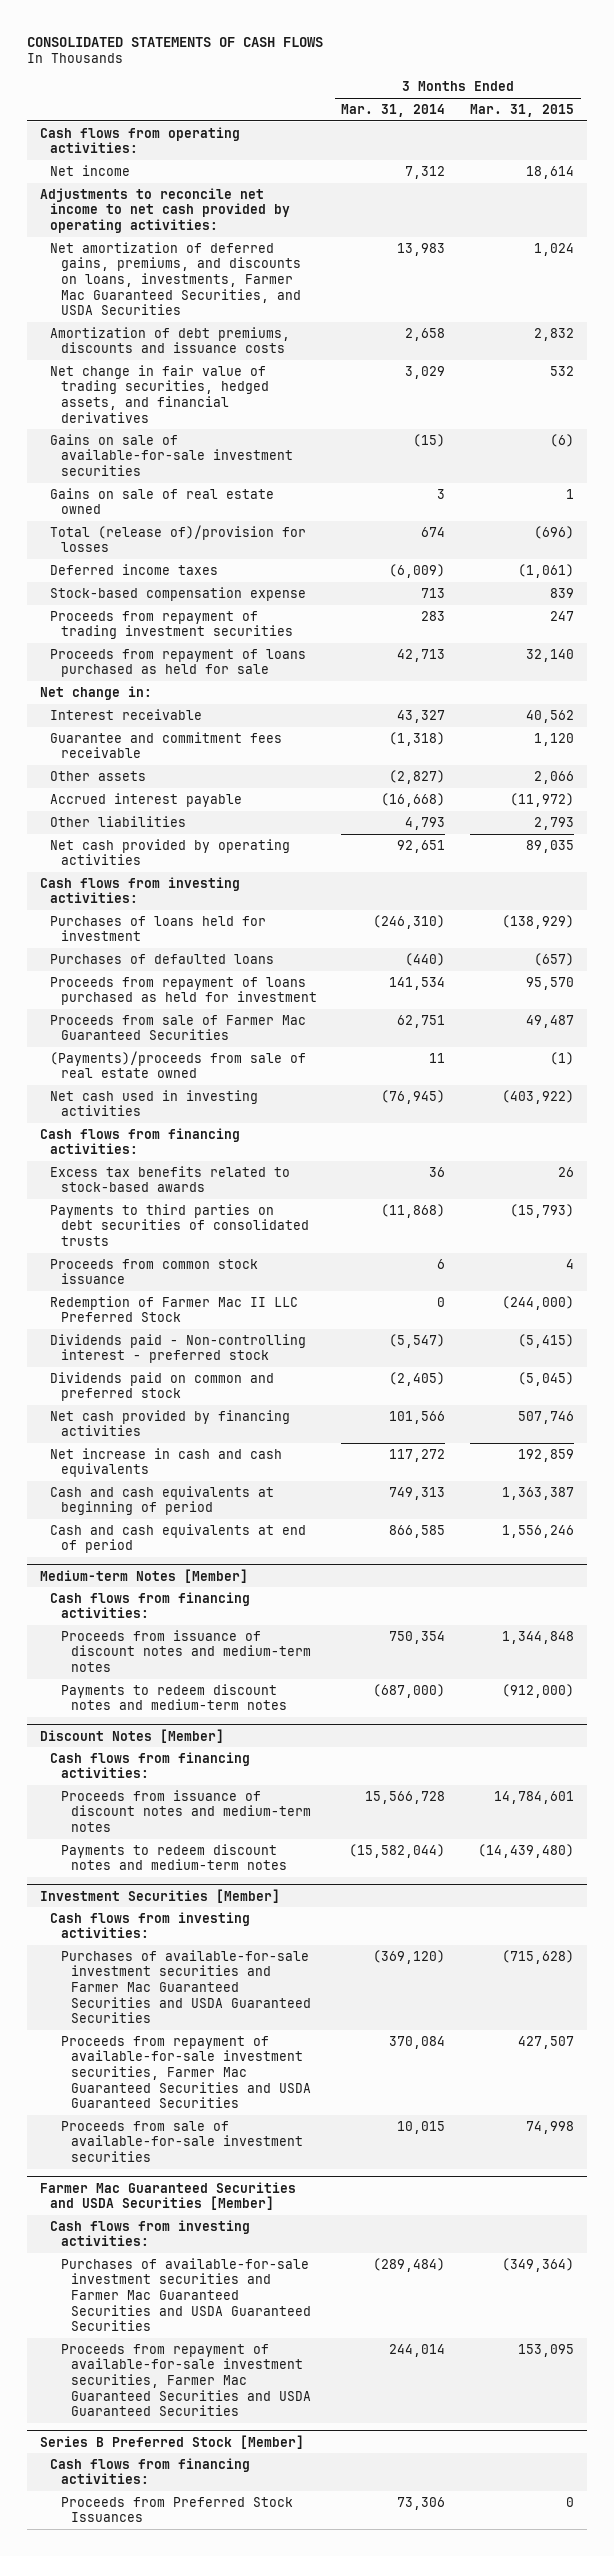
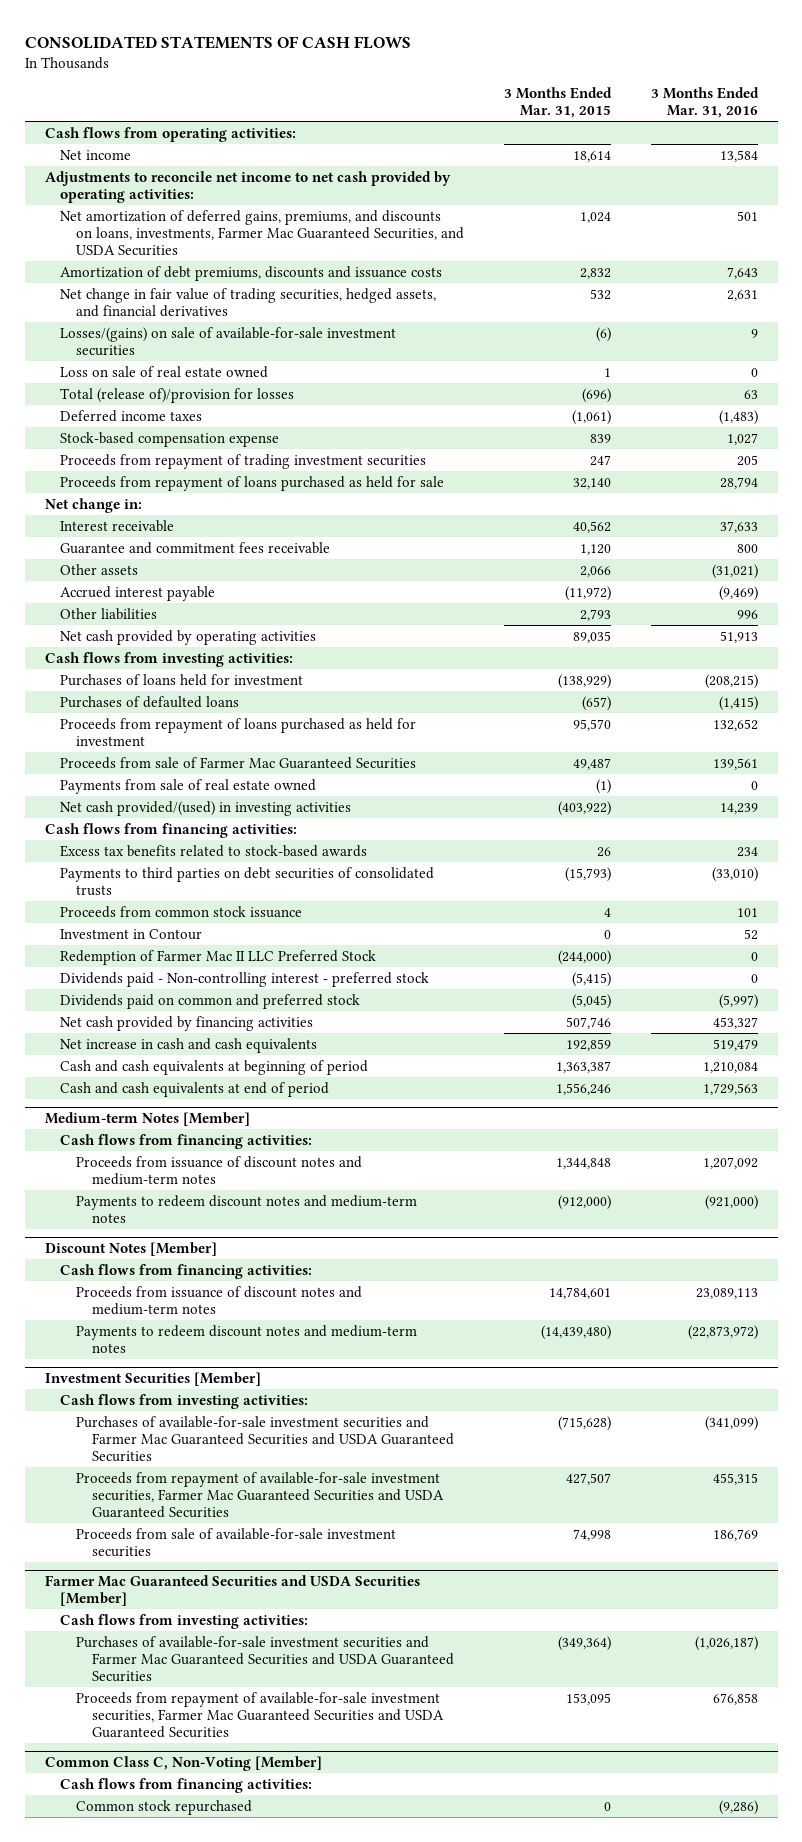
- | 3 Months Ended Mar. 31, 2014 | 3 Months Ended Mar. 31, 2015
+ | 3 Months Ended Mar. 31, 2015 | 3 Months Ended Mar. 31, 2016
- Gains on sale of available-for-sale investment securities | (15) | (6)
- Gains on sale of real estate owned | 3 | 1
+ Losses/(gains) on sale of available-for-sale investment securities | (6) | 9
+ Loss on sale of real estate owned | 1 | 0
- (Payments)/proceeds from sale of real estate owned | 11 | (1)
- Net cash used in investing activities | (76,945) | (403,922)
+ Payments from sale of real estate owned | (1) | 0
+ Net cash provided/(used) in investing activities | (403,922) | 14,239
+ Investment in Contour | 0 | 52
- Series B Preferred Stock [Member]
+ Common Class C, Non-Voting [Member]
- Proceeds from Preferred Stock Issuances | 73,306 | 0
+ Common stock repurchased | 0 | (9,286)

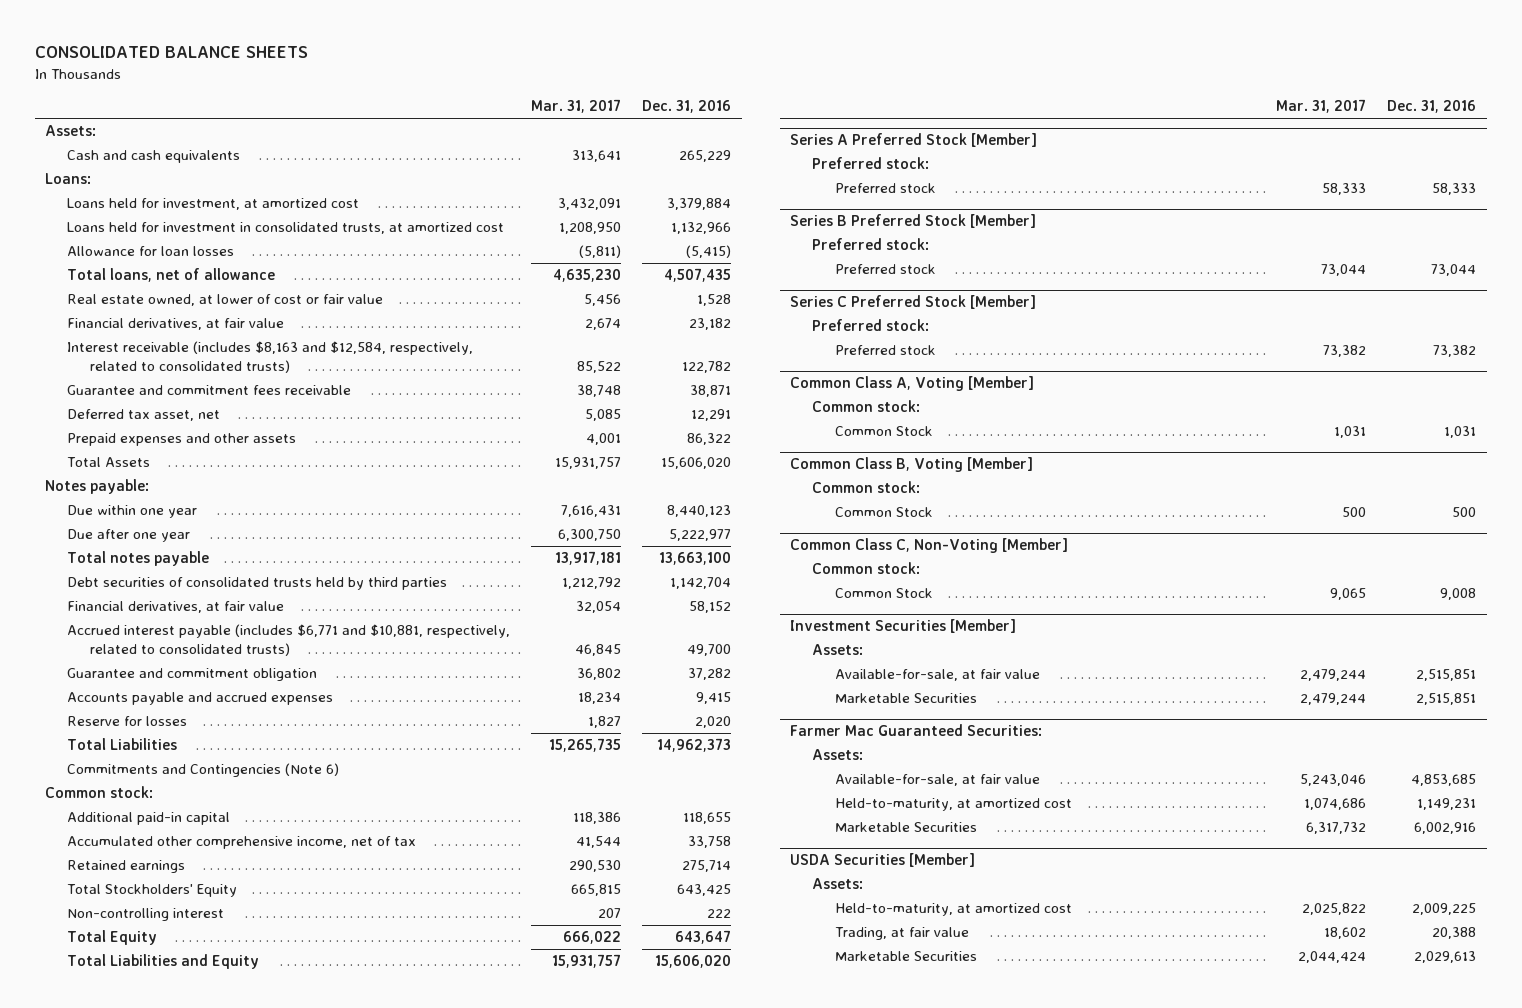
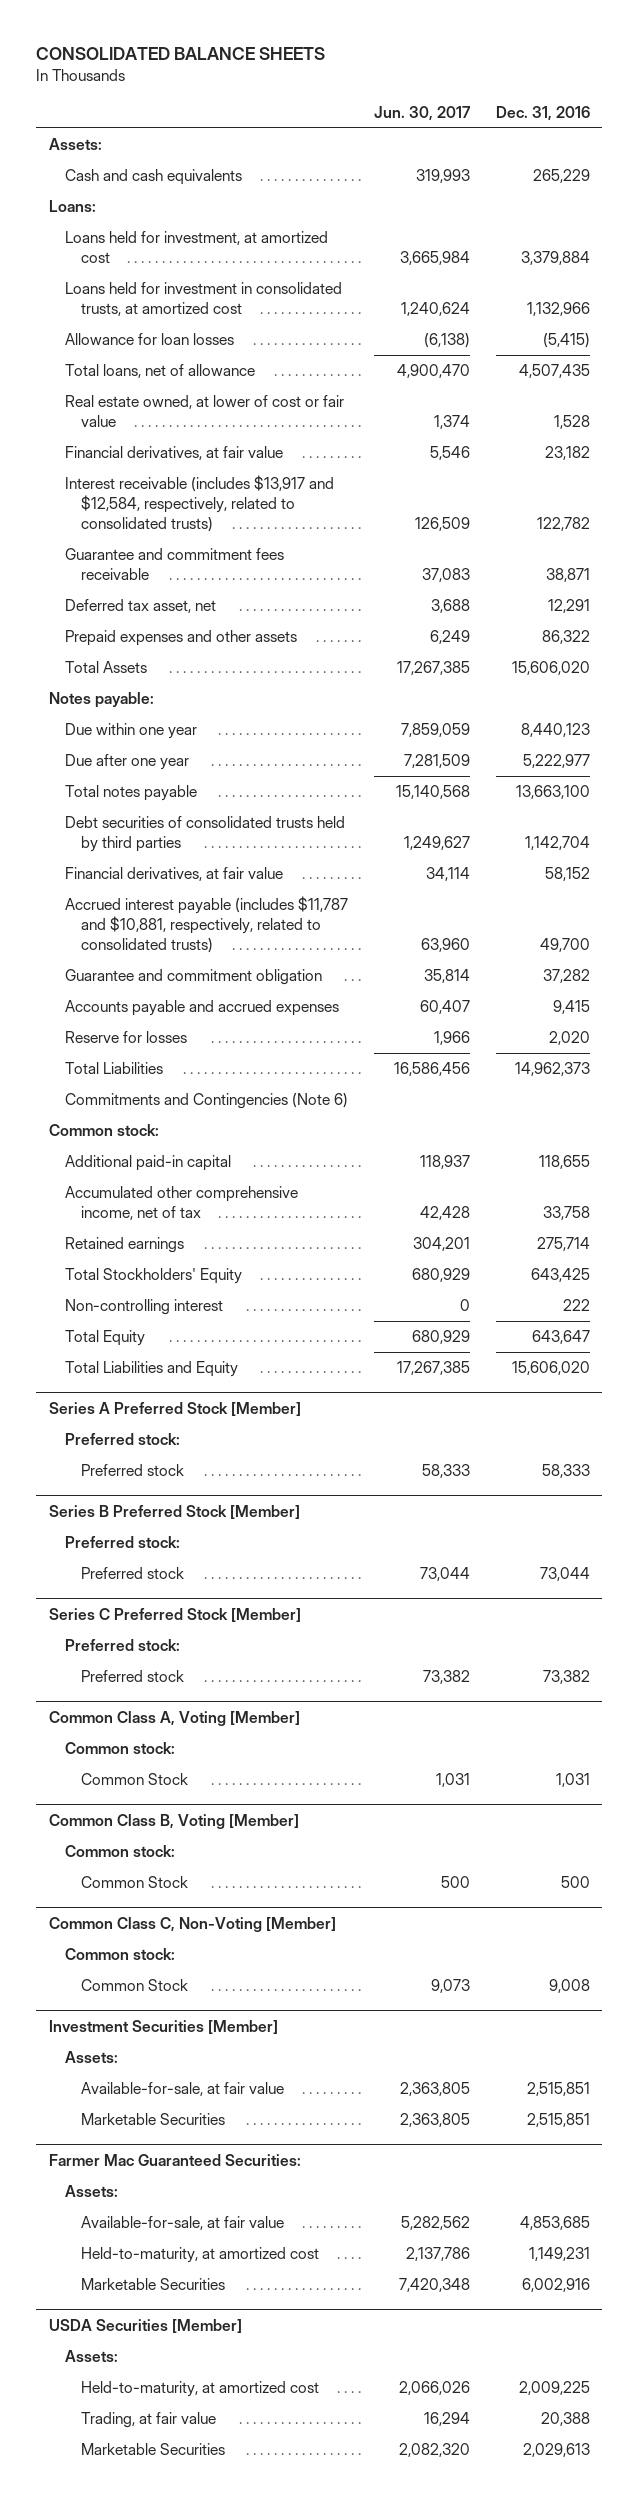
- | Mar. 31, 2017 | Dec. 31, 2016
+ | Jun. 30, 2017 | Dec. 31, 2016
- Interest receivable (includes $8,163 and $12,584, respectively, related to consolidated trusts) | 85,522 | 122,782
+ Interest receivable (includes $13,917 and $12,584, respectively, related to consolidated trusts) | 126,509 | 122,782
- Accrued interest payable (includes $6,771 and $10,881, respectively, related to consolidated trusts) | 46,845 | 49,700
+ Accrued interest payable (includes $11,787 and $10,881, respectively, related to consolidated trusts) | 63,960 | 49,700

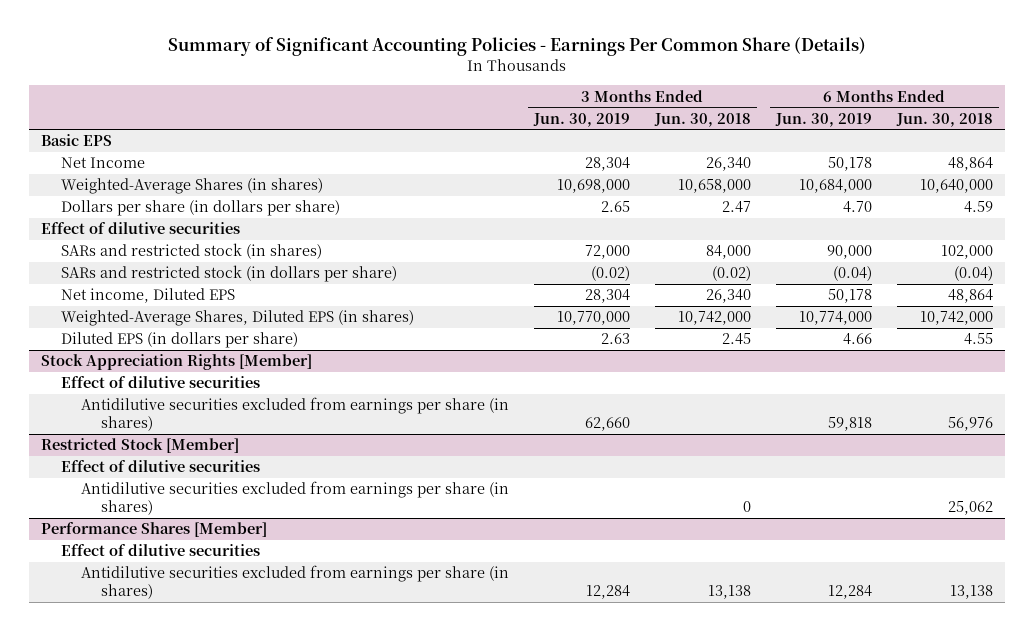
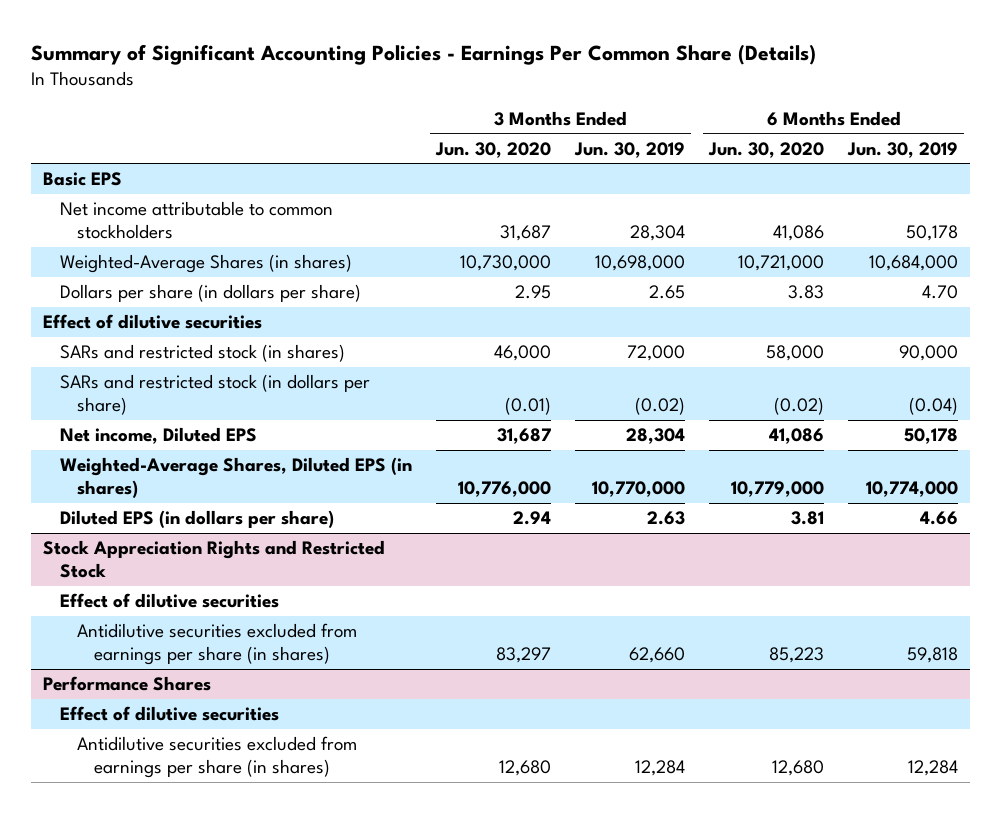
- | 3 Months Ended Jun. 30, 2019 | 3 Months Ended Jun. 30, 2018 | 6 Months Ended Jun. 30, 2019 | 6 Months Ended Jun. 30, 2018
+ | 3 Months Ended Jun. 30, 2020 | 3 Months Ended Jun. 30, 2019 | 6 Months Ended Jun. 30, 2020 | 6 Months Ended Jun. 30, 2019
- Net Income | 28,304 | 26,340 | 50,178 | 48,864
+ Net income attributable to common stockholders | 31,687 | 28,304 | 41,086 | 50,178
- Stock Appreciation Rights [Member]
+ Stock Appreciation Rights and Restricted Stock
- Restricted Stock [Member]
- Effect of dilutive securities
- Antidilutive securities excluded from earnings per share (in shares) | | 0 | | 25,062
- Performance Shares [Member]
+ Performance Shares

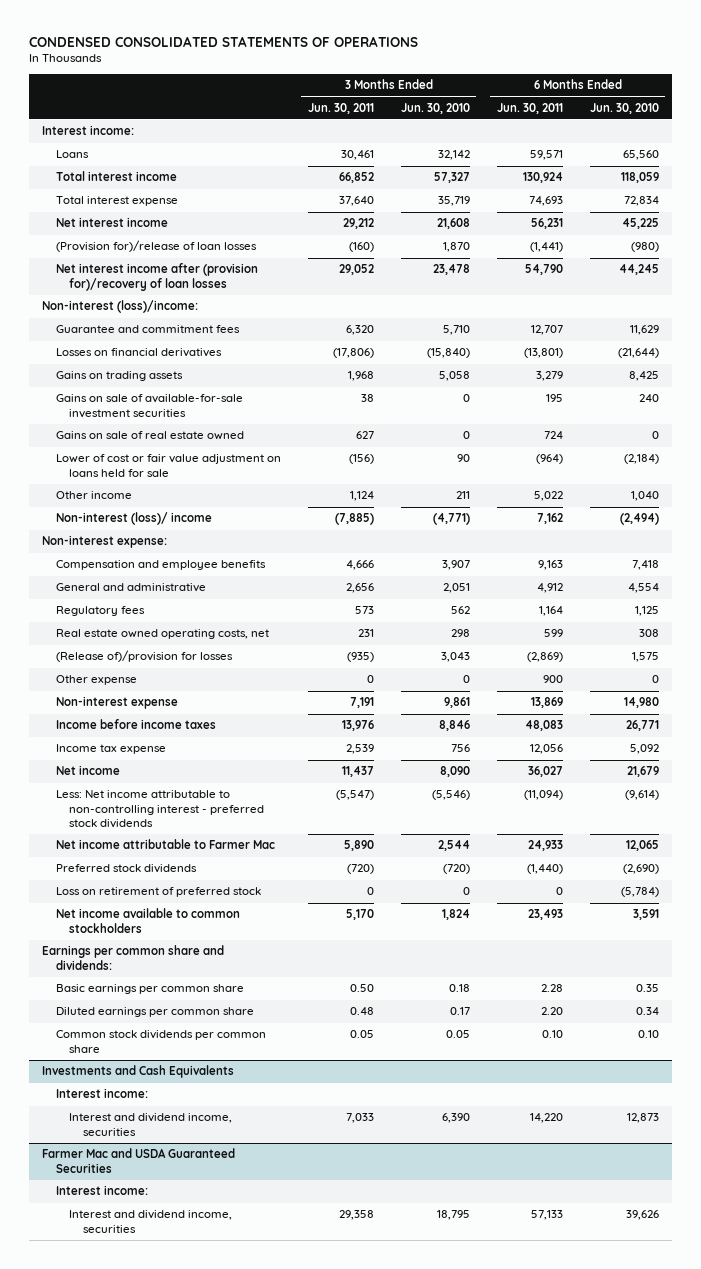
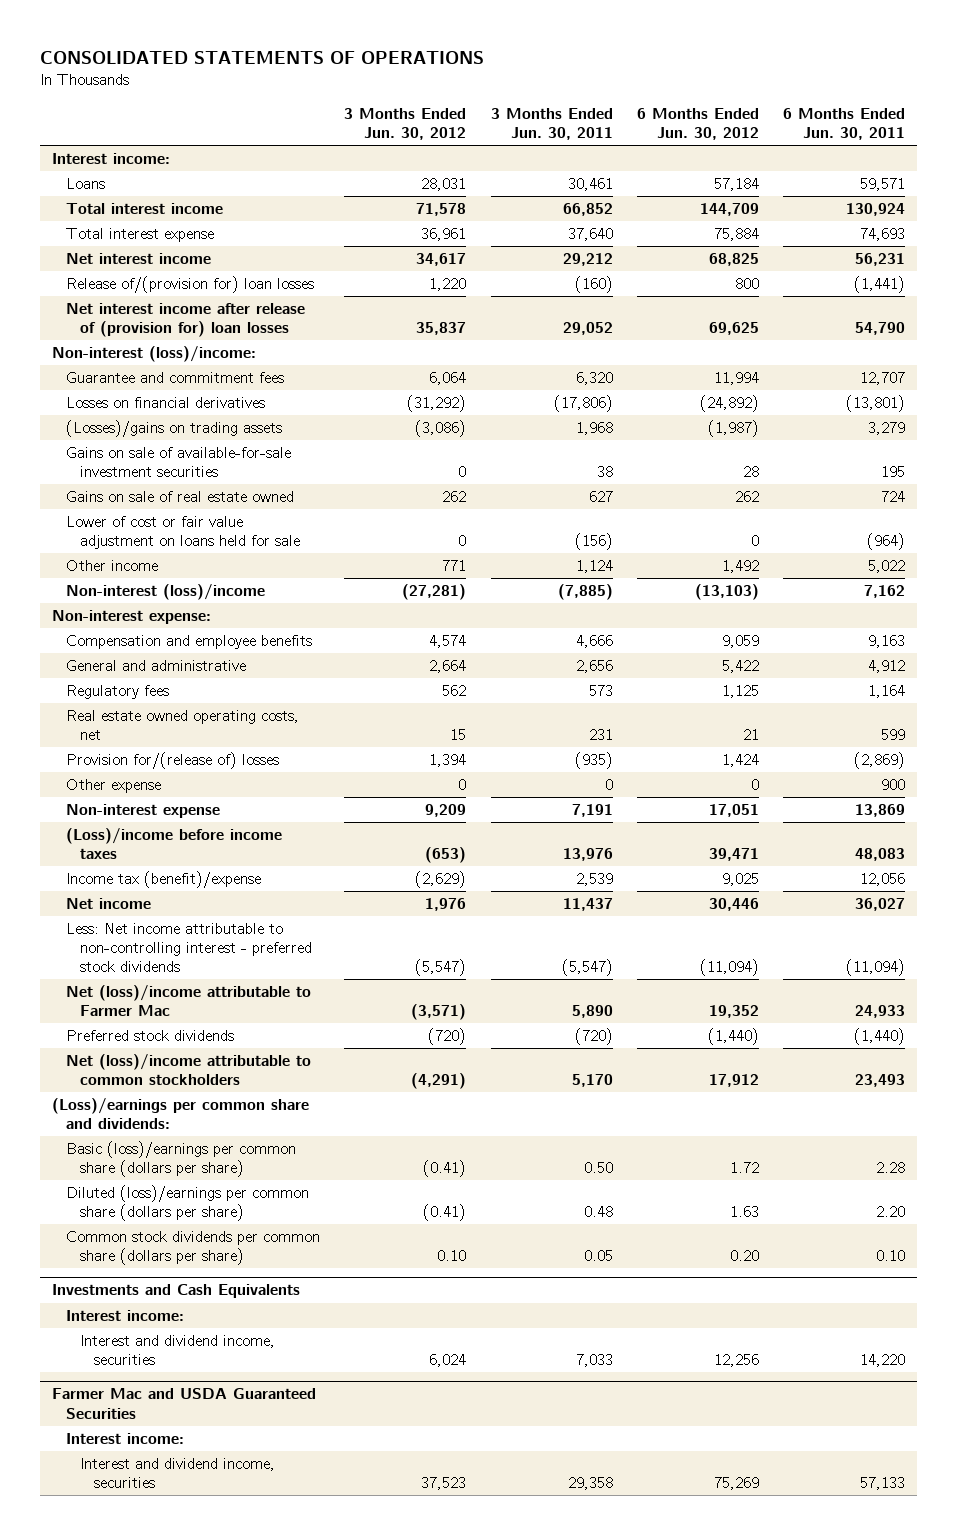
- CONDENSED CONSOLIDATED STATEMENTS OF OPERATIONS
+ CONSOLIDATED STATEMENTS OF OPERATIONS
- | 3 Months Ended Jun. 30, 2011 | 3 Months Ended Jun. 30, 2010 | 6 Months Ended Jun. 30, 2011 | 6 Months Ended Jun. 30, 2010
+ | 3 Months Ended Jun. 30, 2012 | 3 Months Ended Jun. 30, 2011 | 6 Months Ended Jun. 30, 2012 | 6 Months Ended Jun. 30, 2011
- (Provision for)/release of loan losses | (160) | 1,870 | (1,441) | (980)
- Net interest income after (provision for)/recovery of loan losses | 29,052 | 23,478 | 54,790 | 44,245
+ Release of/(provision for) loan losses | 1,220 | (160) | 800 | (1,441)
+ Net interest income after release of (provision for) loan losses | 35,837 | 29,052 | 69,625 | 54,790
- Gains on trading assets | 1,968 | 5,058 | 3,279 | 8,425
+ (Losses)/gains on trading assets | (3,086) | 1,968 | (1,987) | 3,279
- Non-interest (loss)/ income | (7,885) | (4,771) | 7,162 | (2,494)
+ Non-interest (loss)/income | (27,281) | (7,885) | (13,103) | 7,162
- (Release of)/provision for losses | (935) | 3,043 | (2,869) | 1,575
+ Provision for/(release of) losses | 1,394 | (935) | 1,424 | (2,869)
- Income before income taxes | 13,976 | 8,846 | 48,083 | 26,771
- Income tax expense | 2,539 | 756 | 12,056 | 5,092
+ (Loss)/income before income taxes | (653) | 13,976 | 39,471 | 48,083
+ Income tax (benefit)/expense | (2,629) | 2,539 | 9,025 | 12,056
- Net income attributable to Farmer Mac | 5,890 | 2,544 | 24,933 | 12,065
+ Net (loss)/income attributable to Farmer Mac | (3,571) | 5,890 | 19,352 | 24,933
- Loss on retirement of preferred stock | 0 | 0 | 0 | (5,784)
- Net income available to common stockholders | 5,170 | 1,824 | 23,493 | 3,591
- Earnings per common share and dividends:
- Basic earnings per common share | 0.50 | 0.18 | 2.28 | 0.35
- Diluted earnings per common share | 0.48 | 0.17 | 2.20 | 0.34
- Common stock dividends per common share | 0.05 | 0.05 | 0.10 | 0.10
+ Net (loss)/income attributable to common stockholders | (4,291) | 5,170 | 17,912 | 23,493
+ (Loss)/earnings per common share and dividends:
+ Basic (loss)/earnings per common share (dollars per share) | (0.41) | 0.50 | 1.72 | 2.28
+ Diluted (loss)/earnings per common share (dollars per share) | (0.41) | 0.48 | 1.63 | 2.20
+ Common stock dividends per common share (dollars per share) | 0.10 | 0.05 | 0.20 | 0.10

